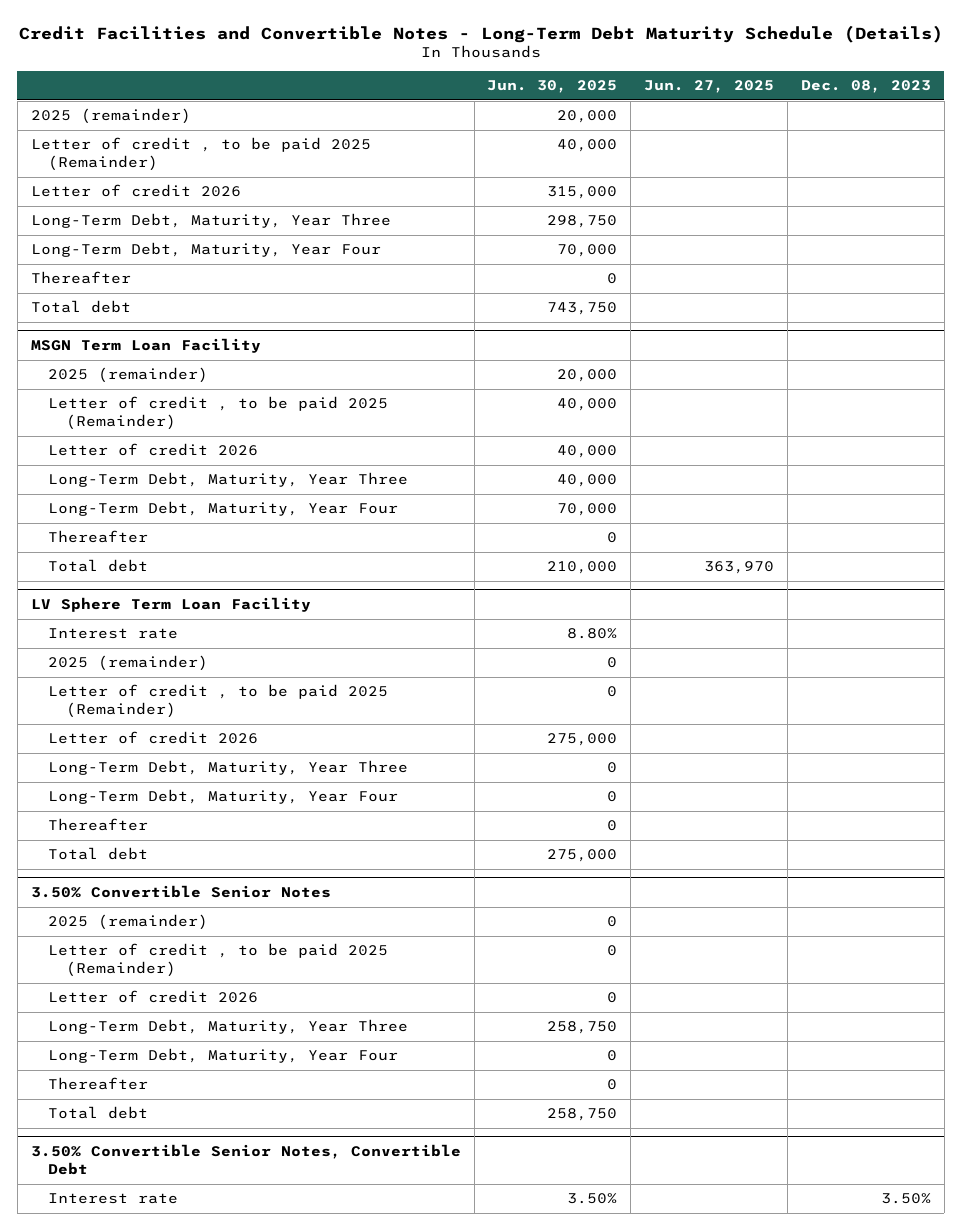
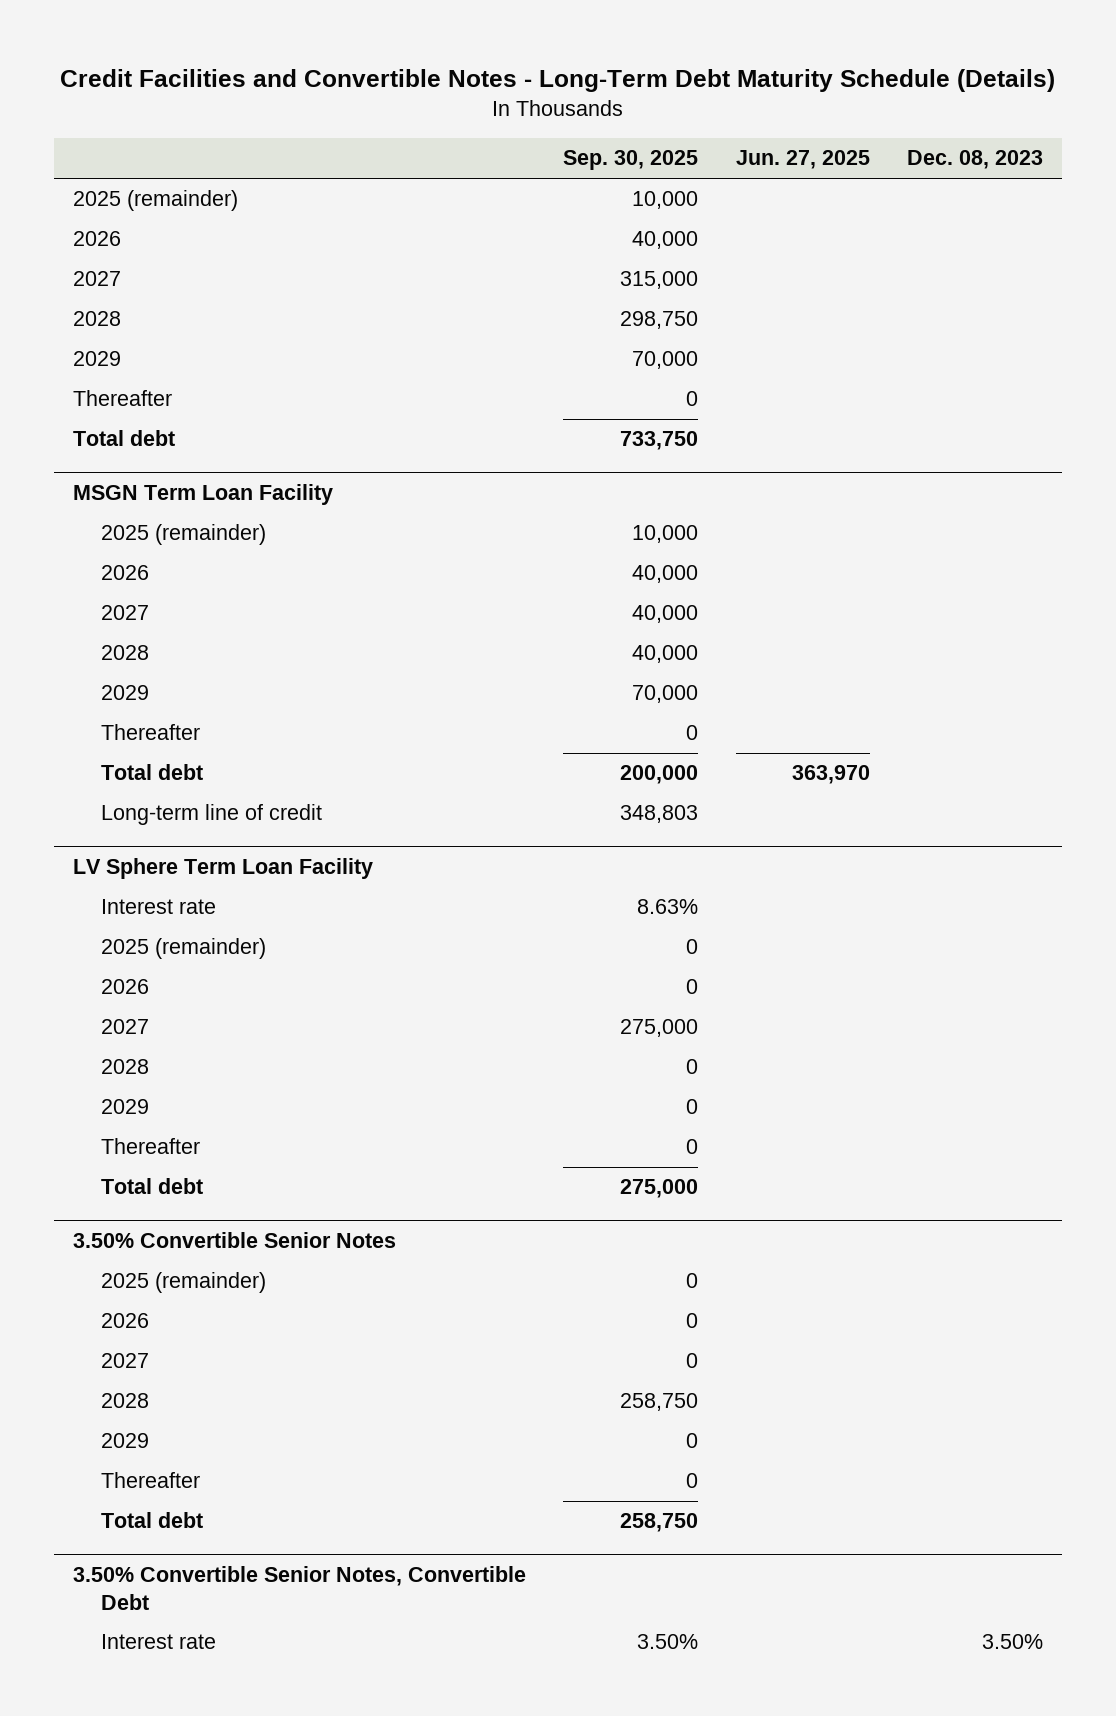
- | Jun. 30, 2025 | Jun. 27, 2025 | Dec. 08, 2023
+ | Sep. 30, 2025 | Jun. 27, 2025 | Dec. 08, 2023
- Letter of credit , to be paid 2025 (Remainder) | 40,000 | |
- Letter of credit 2026 | 315,000 | |
- Long-Term Debt, Maturity, Year Three | 298,750 | |
- Long-Term Debt, Maturity, Year Four | 70,000 | |
+ 2026 | 40,000 | |
+ 2027 | 315,000 | |
+ 2028 | 298,750 | |
+ 2029 | 70,000 | |
@ MSGN Term Loan Facility
- Letter of credit , to be paid 2025 (Remainder) | 40,000 | |
- Letter of credit 2026 | 40,000 | |
- Long-Term Debt, Maturity, Year Three | 40,000 | |
- Long-Term Debt, Maturity, Year Four | 70,000 | |
+ 2026 | 40,000 | |
+ 2027 | 40,000 | |
+ 2028 | 40,000 | |
+ 2029 | 70,000 | |
+ Long-term line of credit | 348,803 | |
@ LV Sphere Term Loan Facility
- Letter of credit , to be paid 2025 (Remainder) | 0 | |
- Letter of credit 2026 | 275,000 | |
- Long-Term Debt, Maturity, Year Three | 0 | |
- Long-Term Debt, Maturity, Year Four | 0 | |
+ 2026 | 0 | |
+ 2027 | 275,000 | |
+ 2028 | 0 | |
+ 2029 | 0 | |
@ 3.50% Convertible Senior Notes
- Letter of credit , to be paid 2025 (Remainder) | 0 | |
- Letter of credit 2026 | 0 | |
- Long-Term Debt, Maturity, Year Three | 258,750 | |
- Long-Term Debt, Maturity, Year Four | 0 | |
+ 2026 | 0 | |
+ 2027 | 0 | |
+ 2028 | 258,750 | |
+ 2029 | 0 | |

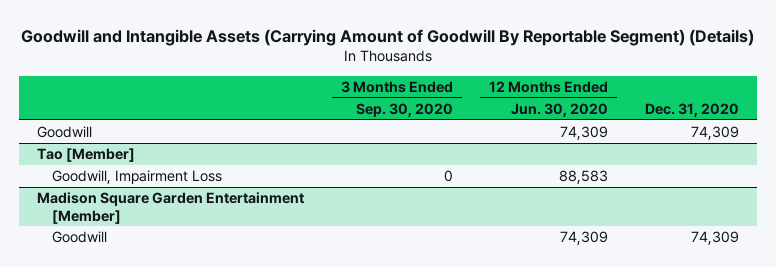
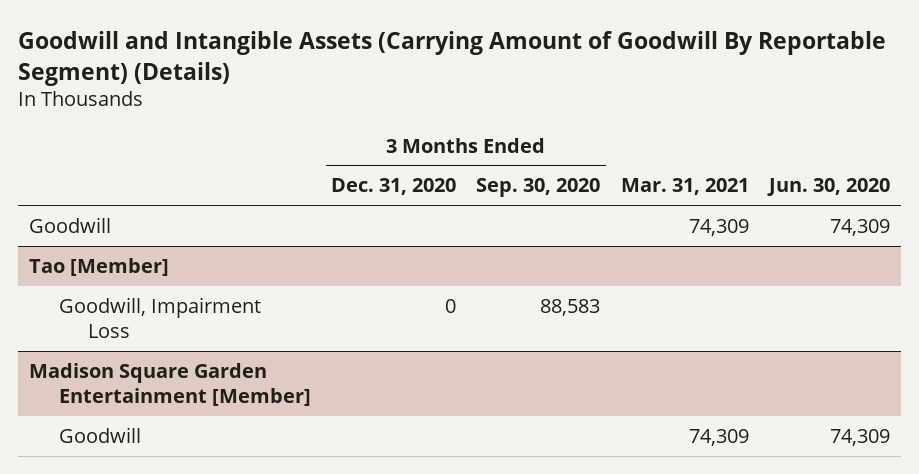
- | 3 Months Ended Sep. 30, 2020 | 12 Months Ended Jun. 30, 2020 | Dec. 31, 2020
+ | 3 Months Ended Dec. 31, 2020 | 3 Months Ended Sep. 30, 2020 | Mar. 31, 2021 | Jun. 30, 2020
@ Tao [Member]
- Goodwill, Impairment Loss | 0 | 88,583 |
+ Goodwill, Impairment Loss | 0 | 88,583 | |

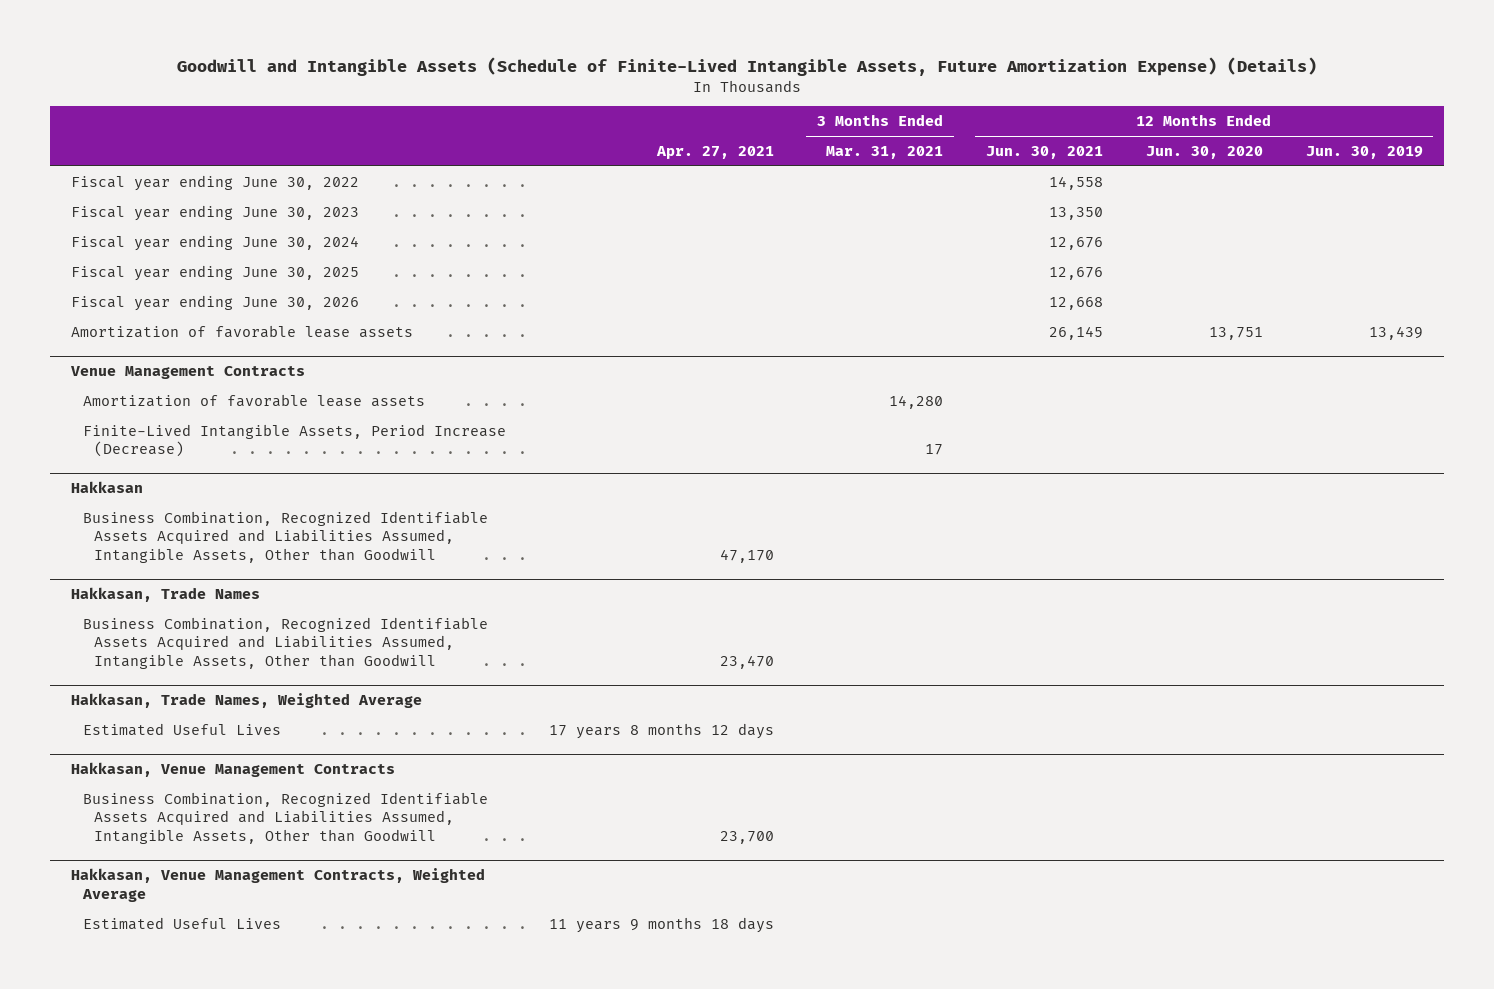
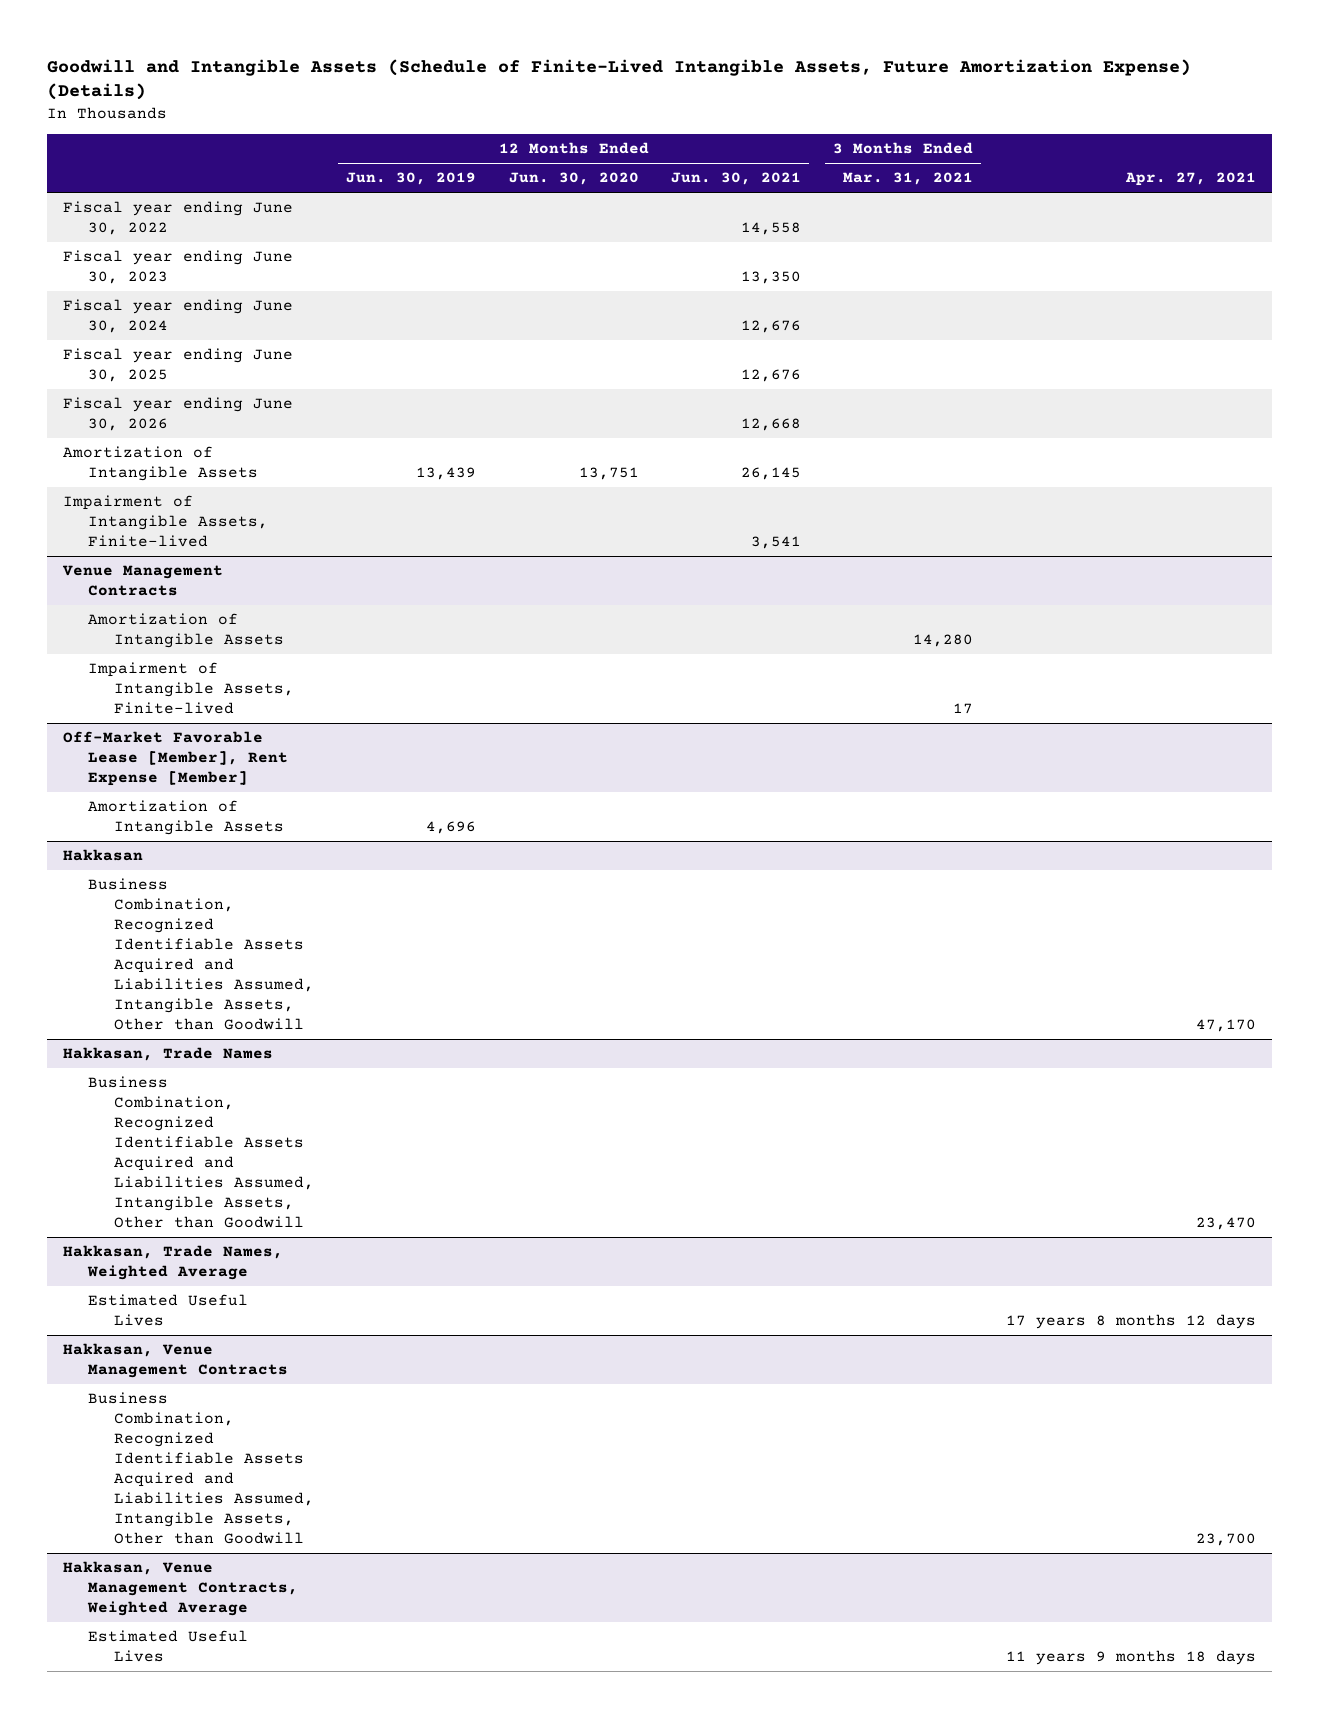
- | Apr. 27, 2021 | 3 Months Ended Mar. 31, 2021 | 12 Months Ended Jun. 30, 2021 | 12 Months Ended Jun. 30, 2020 | 12 Months Ended Jun. 30, 2019
+ | 12 Months Ended Jun. 30, 2019 | 12 Months Ended Jun. 30, 2020 | 12 Months Ended Jun. 30, 2021 | 3 Months Ended Mar. 31, 2021 | Apr. 27, 2021
- Amortization of favorable lease assets | | | 26,145 | 13,751 | 13,439
+ Amortization of Intangible Assets | 13,439 | 13,751 | 26,145 | |
+ Impairment of Intangible Assets, Finite-lived | | | 3,541 | |
@ Venue Management Contracts
- Amortization of favorable lease assets | | 14,280 | | |
- Finite-Lived Intangible Assets, Period Increase (Decrease) | | 17 | | |
+ Amortization of Intangible Assets | | | | 14,280 |
+ Impairment of Intangible Assets, Finite-lived | | | | 17 |
+ Off-Market Favorable Lease [Member], Rent Expense [Member]
+ Amortization of Intangible Assets | 4,696 | | | |

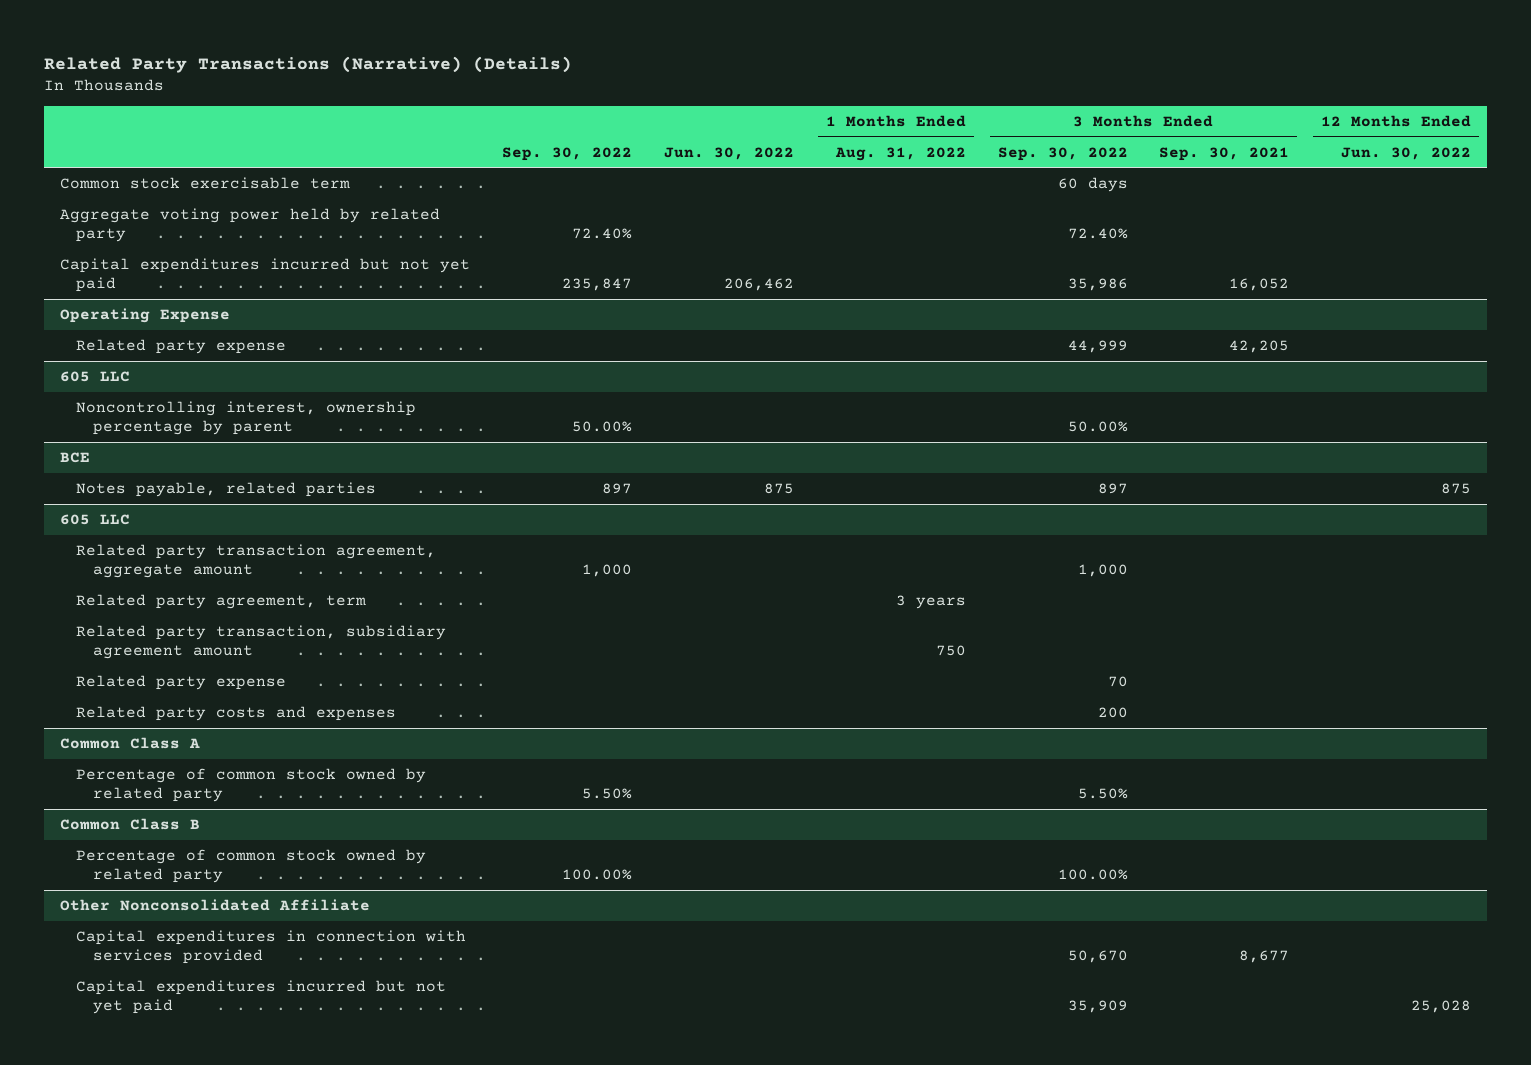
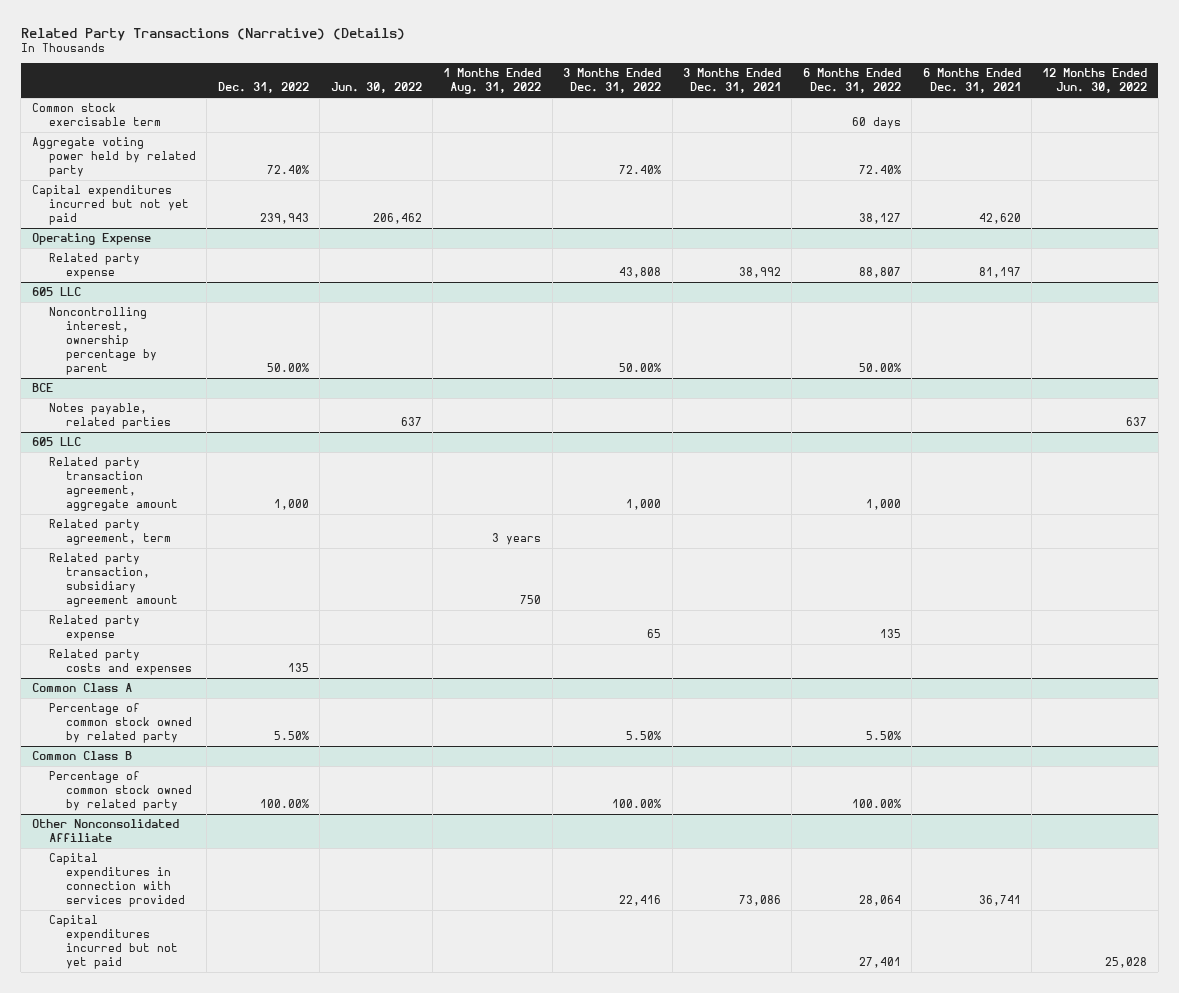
- | Sep. 30, 2022 | Jun. 30, 2022 | 1 Months Ended Aug. 31, 2022 | 3 Months Ended Sep. 30, 2022 | 3 Months Ended Sep. 30, 2021 | 12 Months Ended Jun. 30, 2022
+ | Dec. 31, 2022 | Jun. 30, 2022 | 1 Months Ended Aug. 31, 2022 | 3 Months Ended Dec. 31, 2022 | 3 Months Ended Dec. 31, 2021 | 6 Months Ended Dec. 31, 2022 | 6 Months Ended Dec. 31, 2021 | 12 Months Ended Jun. 30, 2022
@ BCE
- Notes payable, related parties | 897 | 875 | | 897 | | 875
+ Notes payable, related parties | | 637 | | | | | | 637

